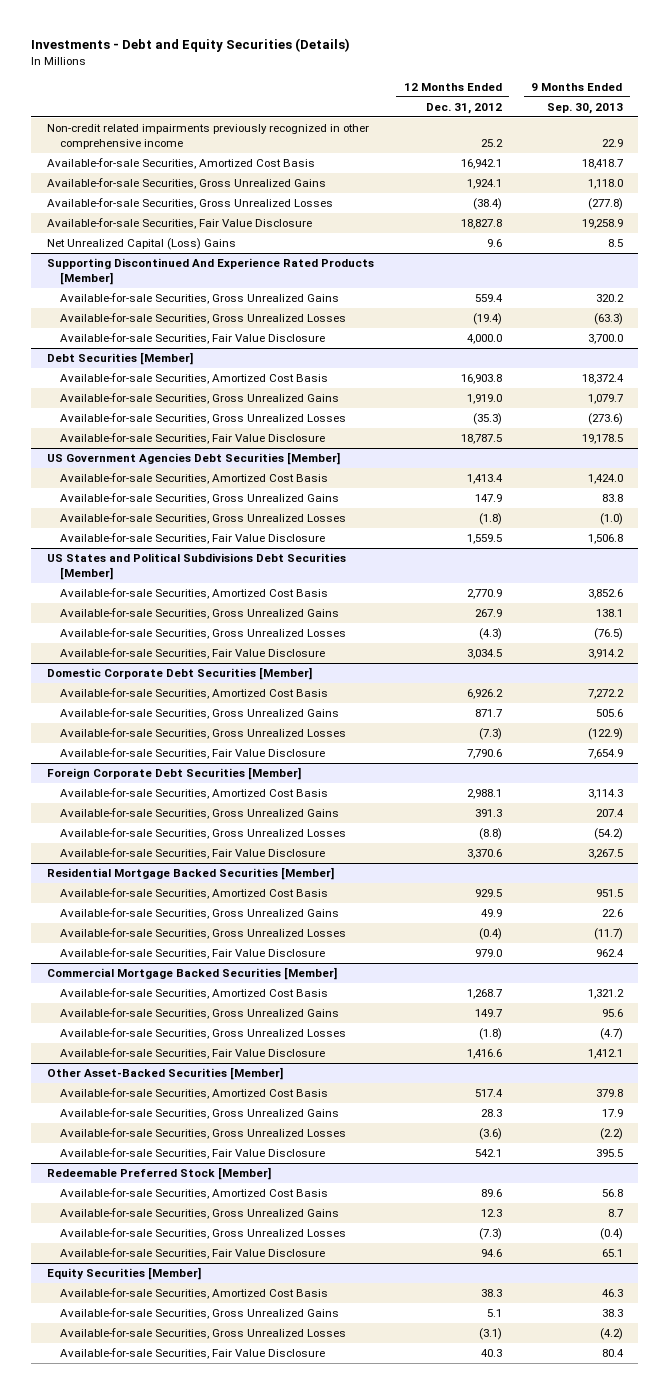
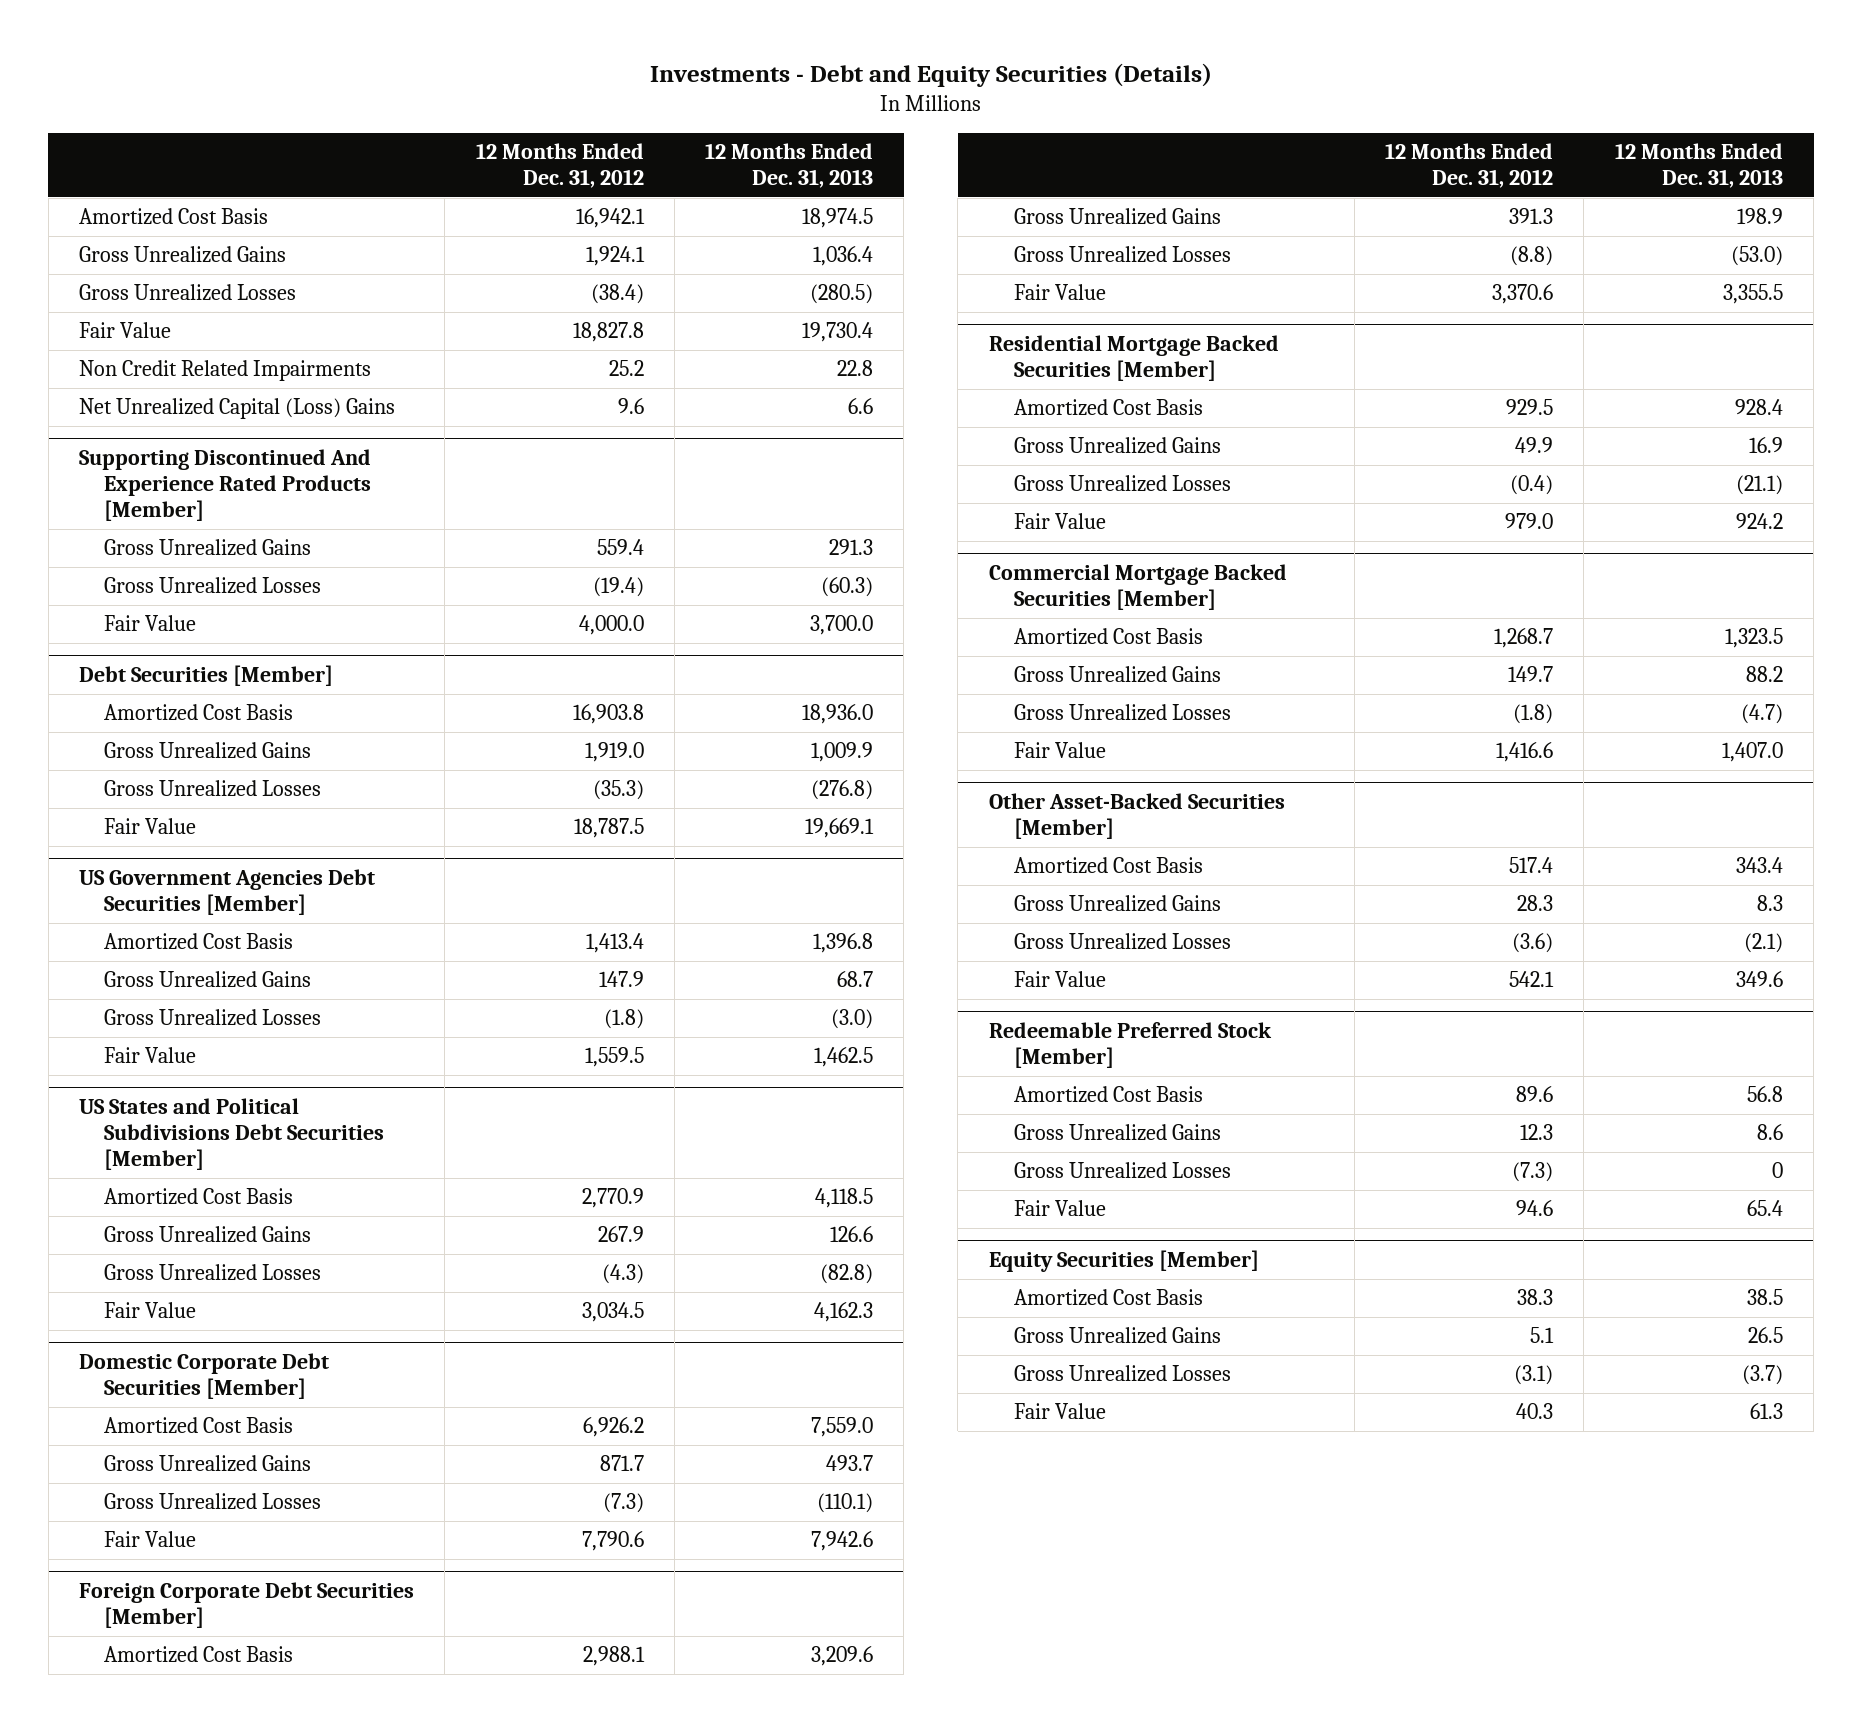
- | 12 Months Ended Dec. 31, 2012 | 9 Months Ended Sep. 30, 2013
+ | 12 Months Ended Dec. 31, 2012 | 12 Months Ended Dec. 31, 2013
- Non-credit related impairments previously recognized in other comprehensive income | 25.2 | 22.9
- Available-for-sale Securities, Amortized Cost Basis | 16,942.1 | 18,418.7
- Available-for-sale Securities, Gross Unrealized Gains | 1,924.1 | 1,118.0
- Available-for-sale Securities, Gross Unrealized Losses | (38.4) | (277.8)
- Available-for-sale Securities, Fair Value Disclosure | 18,827.8 | 19,258.9
+ Amortized Cost Basis | 16,942.1 | 18,974.5
+ Gross Unrealized Gains | 1,924.1 | 1,036.4
+ Gross Unrealized Losses | (38.4) | (280.5)
+ Fair Value | 18,827.8 | 19,730.4
+ Non Credit Related Impairments | 25.2 | 22.8
@ Supporting Discontinued And Experience Rated Products [Member]
- Available-for-sale Securities, Gross Unrealized Gains | 559.4 | 320.2
- Available-for-sale Securities, Gross Unrealized Losses | (19.4) | (63.3)
- Available-for-sale Securities, Fair Value Disclosure | 4,000.0 | 3,700.0
+ Gross Unrealized Gains | 559.4 | 291.3
+ Gross Unrealized Losses | (19.4) | (60.3)
+ Fair Value | 4,000.0 | 3,700.0
@ Debt Securities [Member]
- Available-for-sale Securities, Amortized Cost Basis | 16,903.8 | 18,372.4
- Available-for-sale Securities, Gross Unrealized Gains | 1,919.0 | 1,079.7
- Available-for-sale Securities, Gross Unrealized Losses | (35.3) | (273.6)
- Available-for-sale Securities, Fair Value Disclosure | 18,787.5 | 19,178.5
+ Amortized Cost Basis | 16,903.8 | 18,936.0
+ Gross Unrealized Gains | 1,919.0 | 1,009.9
+ Gross Unrealized Losses | (35.3) | (276.8)
+ Fair Value | 18,787.5 | 19,669.1
@ US Government Agencies Debt Securities [Member]
- Available-for-sale Securities, Amortized Cost Basis | 1,413.4 | 1,424.0
- Available-for-sale Securities, Gross Unrealized Gains | 147.9 | 83.8
- Available-for-sale Securities, Gross Unrealized Losses | (1.8) | (1.0)
- Available-for-sale Securities, Fair Value Disclosure | 1,559.5 | 1,506.8
+ Amortized Cost Basis | 1,413.4 | 1,396.8
+ Gross Unrealized Gains | 147.9 | 68.7
+ Gross Unrealized Losses | (1.8) | (3.0)
+ Fair Value | 1,559.5 | 1,462.5
@ US States and Political Subdivisions Debt Securities [Member]
- Available-for-sale Securities, Amortized Cost Basis | 2,770.9 | 3,852.6
- Available-for-sale Securities, Gross Unrealized Gains | 267.9 | 138.1
- Available-for-sale Securities, Gross Unrealized Losses | (4.3) | (76.5)
- Available-for-sale Securities, Fair Value Disclosure | 3,034.5 | 3,914.2
+ Amortized Cost Basis | 2,770.9 | 4,118.5
+ Gross Unrealized Gains | 267.9 | 126.6
+ Gross Unrealized Losses | (4.3) | (82.8)
+ Fair Value | 3,034.5 | 4,162.3
@ Domestic Corporate Debt Securities [Member]
- Available-for-sale Securities, Amortized Cost Basis | 6,926.2 | 7,272.2
- Available-for-sale Securities, Gross Unrealized Gains | 871.7 | 505.6
- Available-for-sale Securities, Gross Unrealized Losses | (7.3) | (122.9)
- Available-for-sale Securities, Fair Value Disclosure | 7,790.6 | 7,654.9
+ Amortized Cost Basis | 6,926.2 | 7,559.0
+ Gross Unrealized Gains | 871.7 | 493.7
+ Gross Unrealized Losses | (7.3) | (110.1)
+ Fair Value | 7,790.6 | 7,942.6
@ Foreign Corporate Debt Securities [Member]
- Available-for-sale Securities, Amortized Cost Basis | 2,988.1 | 3,114.3
- Available-for-sale Securities, Gross Unrealized Gains | 391.3 | 207.4
- Available-for-sale Securities, Gross Unrealized Losses | (8.8) | (54.2)
- Available-for-sale Securities, Fair Value Disclosure | 3,370.6 | 3,267.5
+ Amortized Cost Basis | 2,988.1 | 3,209.6
+ Gross Unrealized Gains | 391.3 | 198.9
+ Gross Unrealized Losses | (8.8) | (53.0)
+ Fair Value | 3,370.6 | 3,355.5
@ Residential Mortgage Backed Securities [Member]
- Available-for-sale Securities, Amortized Cost Basis | 929.5 | 951.5
- Available-for-sale Securities, Gross Unrealized Gains | 49.9 | 22.6
- Available-for-sale Securities, Gross Unrealized Losses | (0.4) | (11.7)
- Available-for-sale Securities, Fair Value Disclosure | 979.0 | 962.4
+ Amortized Cost Basis | 929.5 | 928.4
+ Gross Unrealized Gains | 49.9 | 16.9
+ Gross Unrealized Losses | (0.4) | (21.1)
+ Fair Value | 979.0 | 924.2
@ Commercial Mortgage Backed Securities [Member]
- Available-for-sale Securities, Amortized Cost Basis | 1,268.7 | 1,321.2
- Available-for-sale Securities, Gross Unrealized Gains | 149.7 | 95.6
- Available-for-sale Securities, Gross Unrealized Losses | (1.8) | (4.7)
- Available-for-sale Securities, Fair Value Disclosure | 1,416.6 | 1,412.1
+ Amortized Cost Basis | 1,268.7 | 1,323.5
+ Gross Unrealized Gains | 149.7 | 88.2
+ Gross Unrealized Losses | (1.8) | (4.7)
+ Fair Value | 1,416.6 | 1,407.0
@ Other Asset-Backed Securities [Member]
- Available-for-sale Securities, Amortized Cost Basis | 517.4 | 379.8
- Available-for-sale Securities, Gross Unrealized Gains | 28.3 | 17.9
- Available-for-sale Securities, Gross Unrealized Losses | (3.6) | (2.2)
- Available-for-sale Securities, Fair Value Disclosure | 542.1 | 395.5
+ Amortized Cost Basis | 517.4 | 343.4
+ Gross Unrealized Gains | 28.3 | 8.3
+ Gross Unrealized Losses | (3.6) | (2.1)
+ Fair Value | 542.1 | 349.6
@ Redeemable Preferred Stock [Member]
- Available-for-sale Securities, Amortized Cost Basis | 89.6 | 56.8
- Available-for-sale Securities, Gross Unrealized Gains | 12.3 | 8.7
- Available-for-sale Securities, Gross Unrealized Losses | (7.3) | (0.4)
- Available-for-sale Securities, Fair Value Disclosure | 94.6 | 65.1
+ Amortized Cost Basis | 89.6 | 56.8
+ Gross Unrealized Gains | 12.3 | 8.6
+ Gross Unrealized Losses | (7.3) | 0
+ Fair Value | 94.6 | 65.4
@ Equity Securities [Member]
- Available-for-sale Securities, Amortized Cost Basis | 38.3 | 46.3
- Available-for-sale Securities, Gross Unrealized Gains | 5.1 | 38.3
- Available-for-sale Securities, Gross Unrealized Losses | (3.1) | (4.2)
- Available-for-sale Securities, Fair Value Disclosure | 40.3 | 80.4
+ Amortized Cost Basis | 38.3 | 38.5
+ Gross Unrealized Gains | 5.1 | 26.5
+ Gross Unrealized Losses | (3.1) | (3.7)
+ Fair Value | 40.3 | 61.3

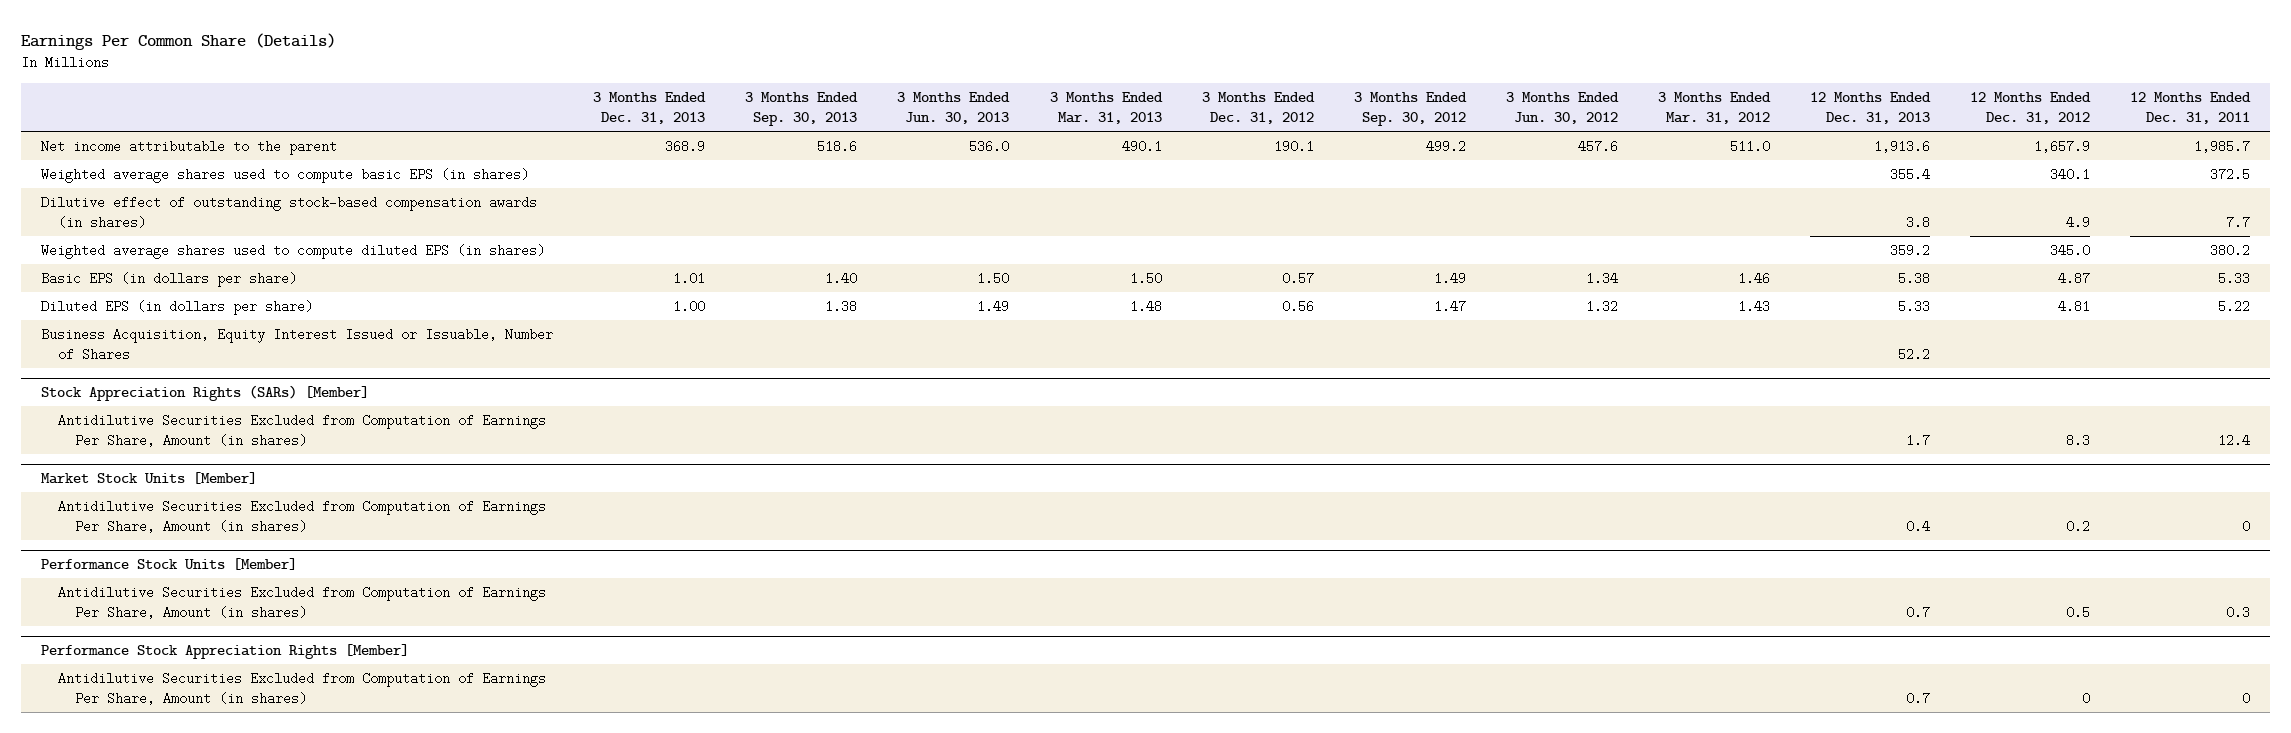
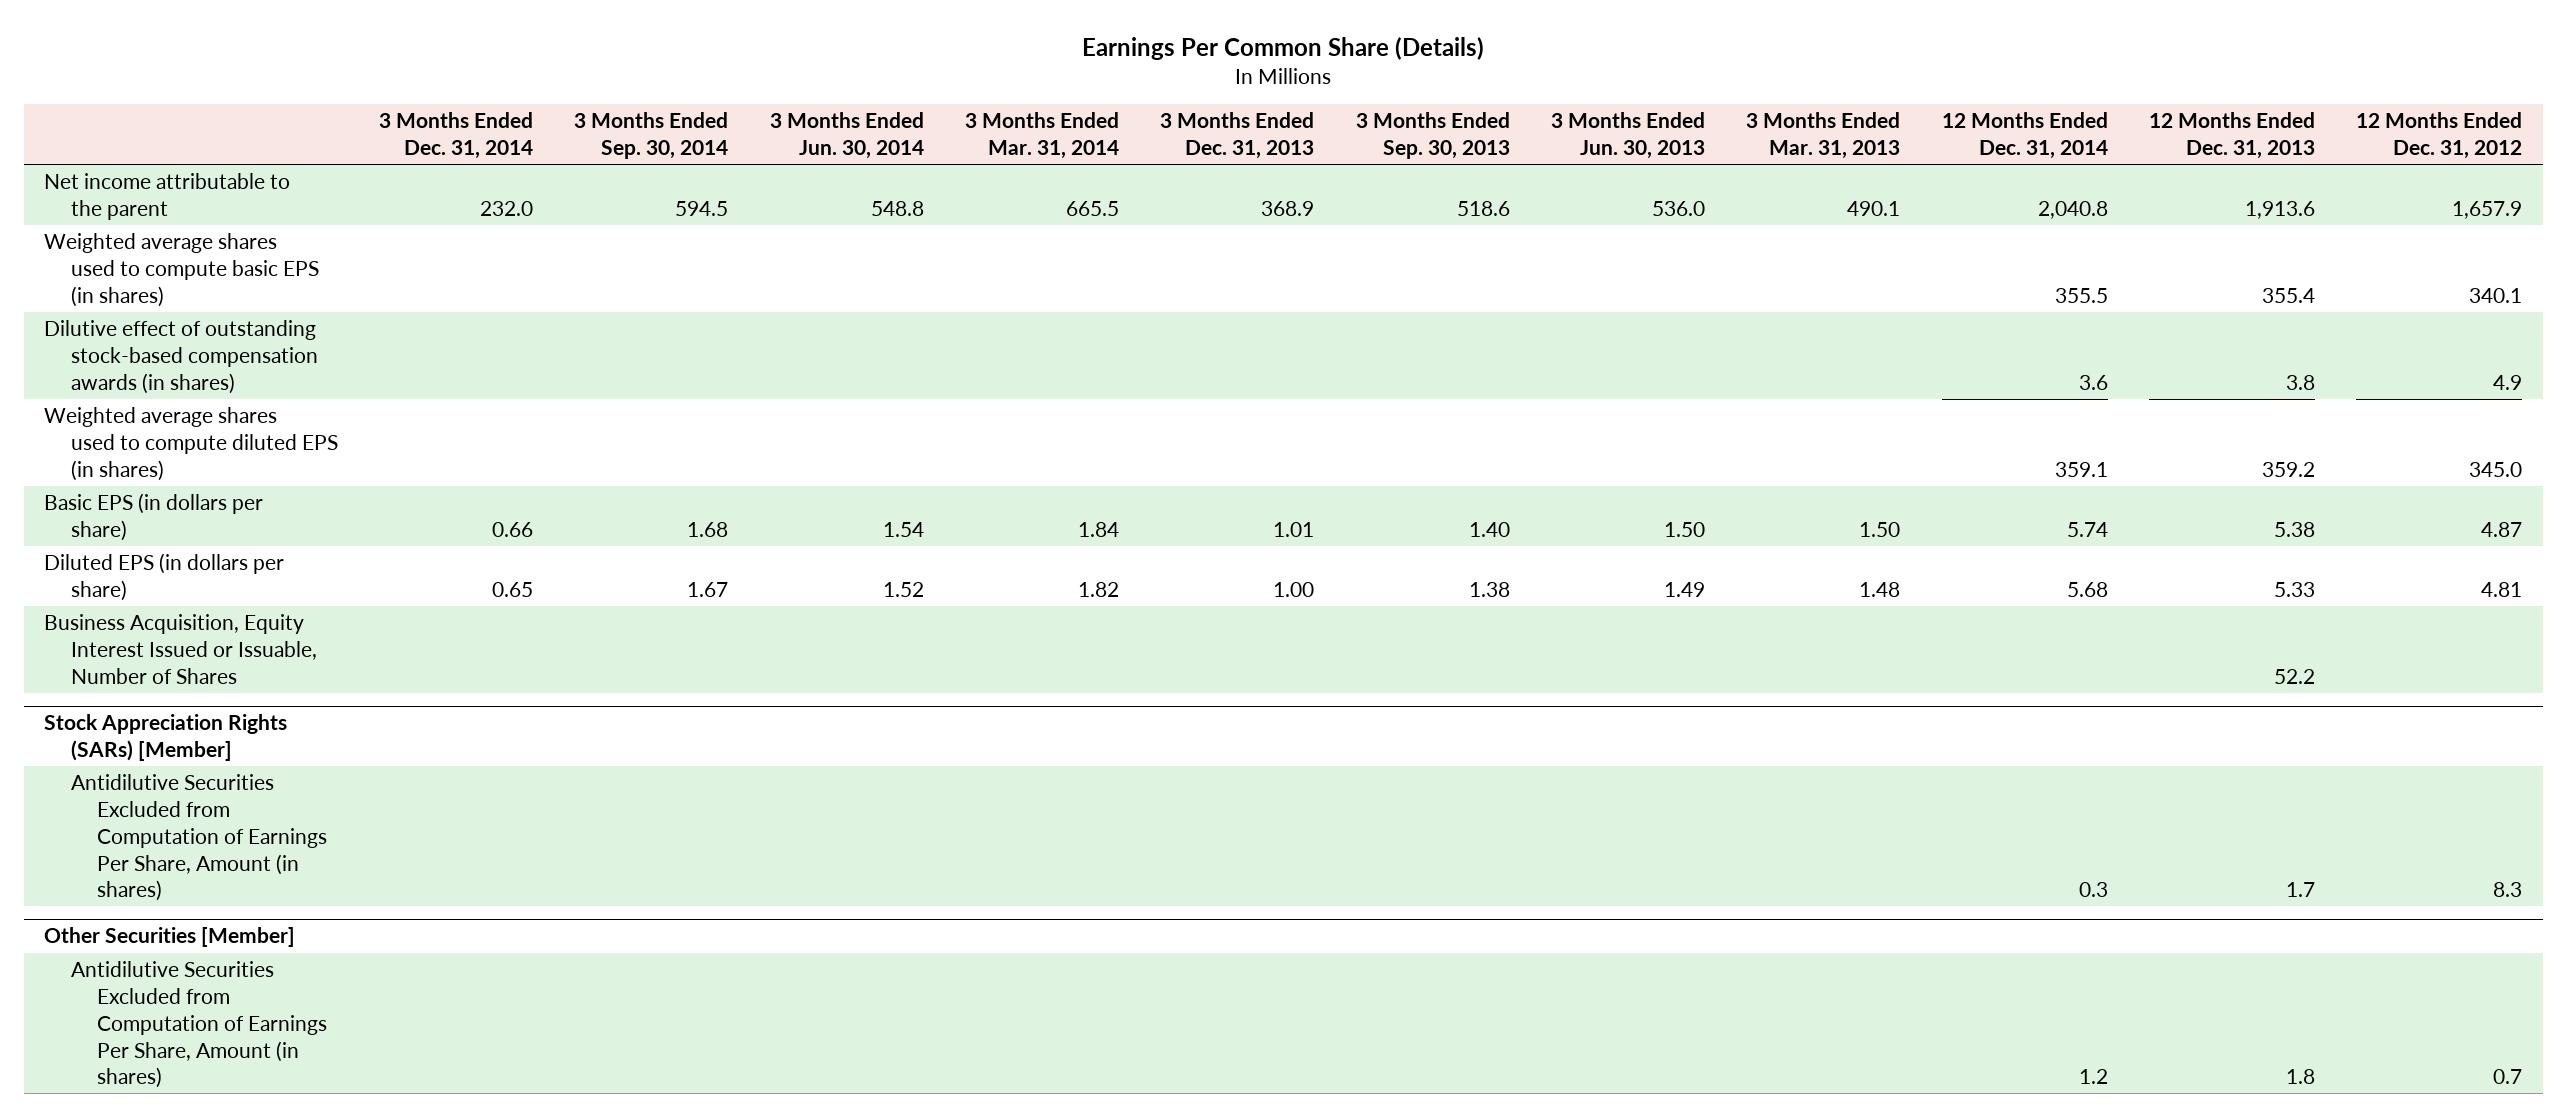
- | 3 Months Ended Dec. 31, 2013 | 3 Months Ended Sep. 30, 2013 | 3 Months Ended Jun. 30, 2013 | 3 Months Ended Mar. 31, 2013 | 3 Months Ended Dec. 31, 2012 | 3 Months Ended Sep. 30, 2012 | 3 Months Ended Jun. 30, 2012 | 3 Months Ended Mar. 31, 2012 | 12 Months Ended Dec. 31, 2013 | 12 Months Ended Dec. 31, 2012 | 12 Months Ended Dec. 31, 2011
+ | 3 Months Ended Dec. 31, 2014 | 3 Months Ended Sep. 30, 2014 | 3 Months Ended Jun. 30, 2014 | 3 Months Ended Mar. 31, 2014 | 3 Months Ended Dec. 31, 2013 | 3 Months Ended Sep. 30, 2013 | 3 Months Ended Jun. 30, 2013 | 3 Months Ended Mar. 31, 2013 | 12 Months Ended Dec. 31, 2014 | 12 Months Ended Dec. 31, 2013 | 12 Months Ended Dec. 31, 2012
- Market Stock Units [Member]
- Antidilutive Securities Excluded from Computation of Earnings Per Share, Amount (in shares) | | | | | | | | | 0.4 | 0.2 | 0
- Performance Stock Units [Member]
- Antidilutive Securities Excluded from Computation of Earnings Per Share, Amount (in shares) | | | | | | | | | 0.7 | 0.5 | 0.3
- Performance Stock Appreciation Rights [Member]
- Antidilutive Securities Excluded from Computation of Earnings Per Share, Amount (in shares) | | | | | | | | | 0.7 | 0 | 0
+ Other Securities [Member]
+ Antidilutive Securities Excluded from Computation of Earnings Per Share, Amount (in shares) | | | | | | | | | 1.2 | 1.8 | 0.7

